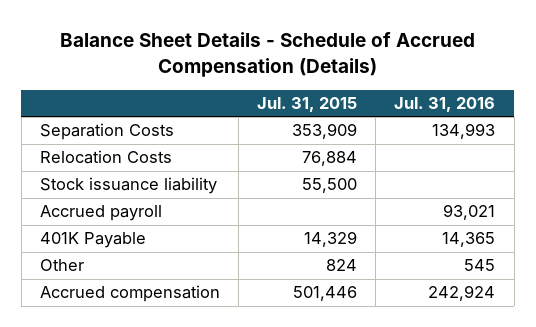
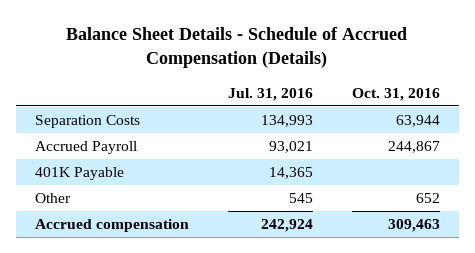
- | Jul. 31, 2015 | Jul. 31, 2016
+ | Jul. 31, 2016 | Oct. 31, 2016
- Relocation Costs | 76,884 |
- Stock issuance liability | 55,500 |
- Accrued payroll | | 93,021
+ Accrued Payroll | 93,021 | 244,867

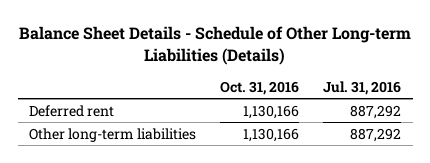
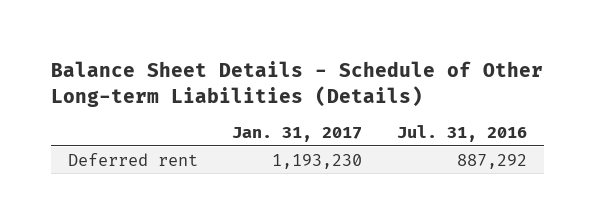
- | Oct. 31, 2016 | Jul. 31, 2016
+ | Jan. 31, 2017 | Jul. 31, 2016
- Other long-term liabilities | 1,130,166 | 887,292

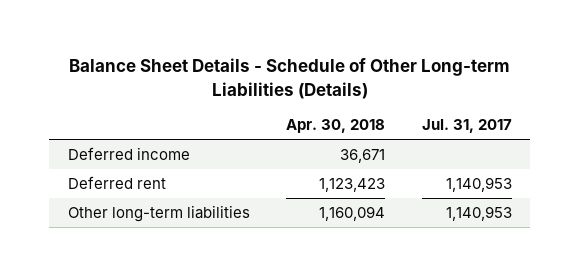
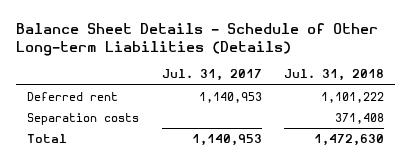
- | Apr. 30, 2018 | Jul. 31, 2017
+ | Jul. 31, 2017 | Jul. 31, 2018
- Deferred income | 36,671 |
- Other long-term liabilities | 1,160,094 | 1,140,953
+ Separation costs | | 371,408
+ Total | 1,140,953 | 1,472,630

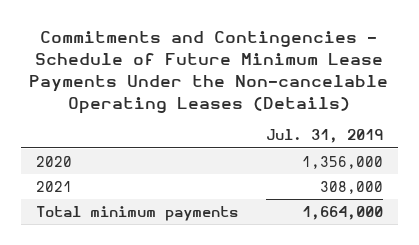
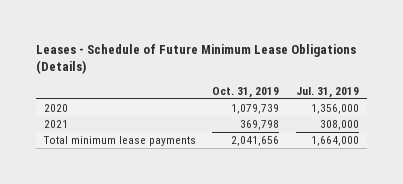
- Commitments and Contingencies - Schedule of Future Minimum Lease Payments Under the Non-cancelable Operating Leases (Details)
+ Leases - Schedule of Future Minimum Lease Obligations (Details)
- | Jul. 31, 2019
+ | Oct. 31, 2019 | Jul. 31, 2019
- Total minimum payments | 1,664,000
+ Total minimum lease payments | 2,041,656 | 1,664,000

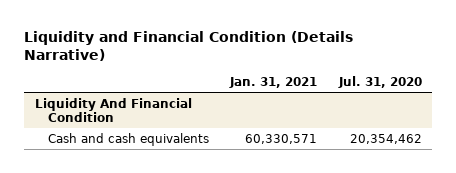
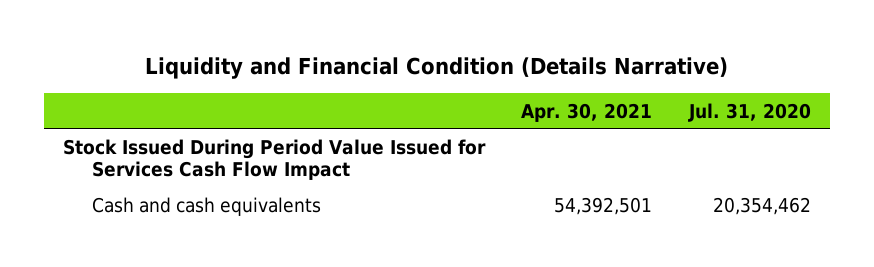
- | Jan. 31, 2021 | Jul. 31, 2020
+ | Apr. 30, 2021 | Jul. 31, 2020
- Liquidity And Financial Condition
+ Stock Issued During Period Value Issued for Services Cash Flow Impact

